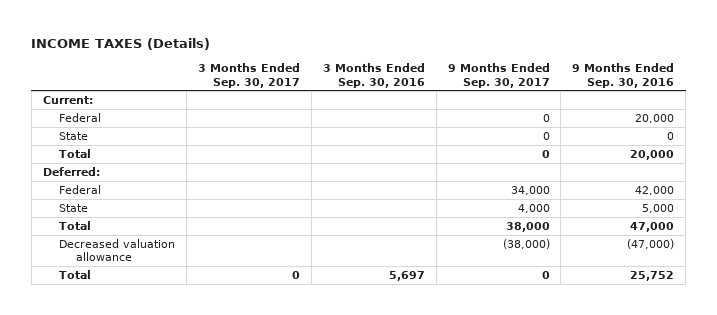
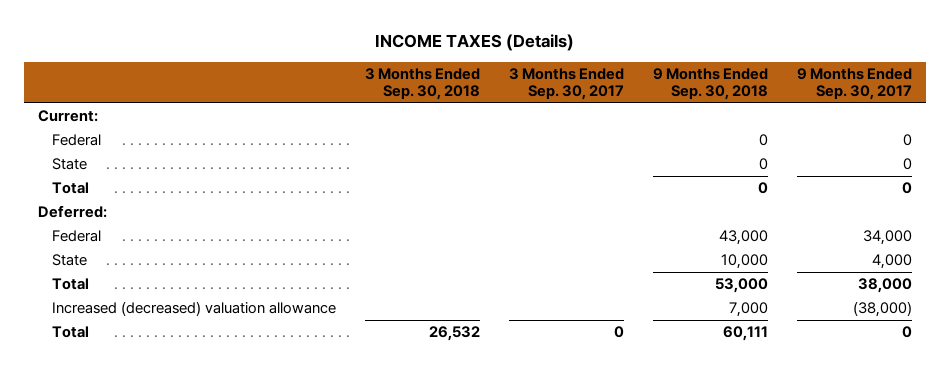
- | 3 Months Ended Sep. 30, 2017 | 3 Months Ended Sep. 30, 2016 | 9 Months Ended Sep. 30, 2017 | 9 Months Ended Sep. 30, 2016
+ | 3 Months Ended Sep. 30, 2018 | 3 Months Ended Sep. 30, 2017 | 9 Months Ended Sep. 30, 2018 | 9 Months Ended Sep. 30, 2017
- Decreased valuation allowance | | | (38,000) | (47,000)
+ Increased (decreased) valuation allowance | | | 7,000 | (38,000)

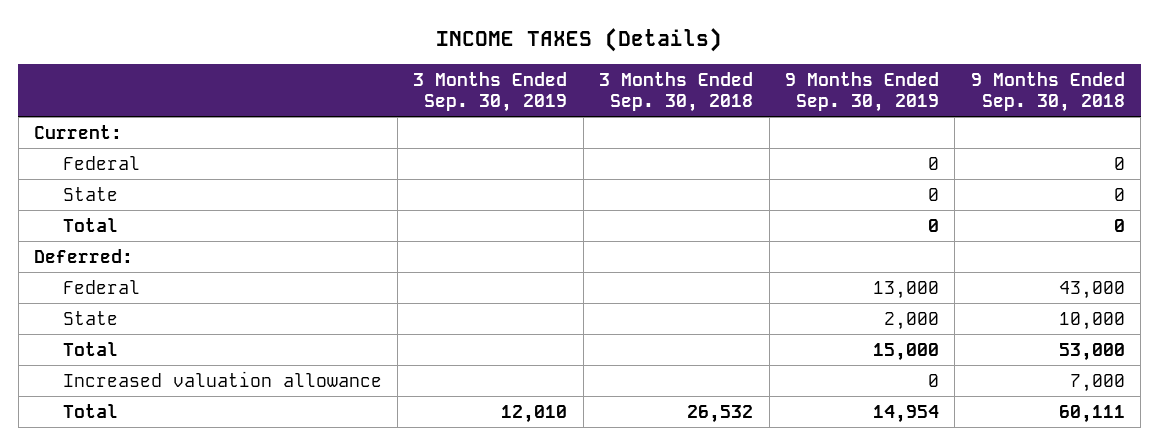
- | 3 Months Ended Sep. 30, 2018 | 3 Months Ended Sep. 30, 2017 | 9 Months Ended Sep. 30, 2018 | 9 Months Ended Sep. 30, 2017
+ | 3 Months Ended Sep. 30, 2019 | 3 Months Ended Sep. 30, 2018 | 9 Months Ended Sep. 30, 2019 | 9 Months Ended Sep. 30, 2018
- Increased (decreased) valuation allowance | | | 7,000 | (38,000)
+ Increased valuation allowance | | | 0 | 7,000

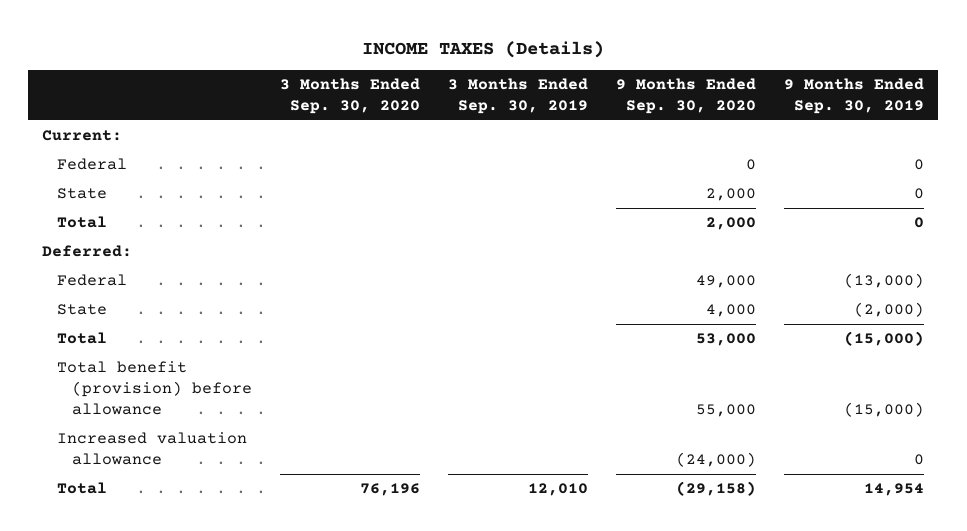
- | 3 Months Ended Sep. 30, 2019 | 3 Months Ended Sep. 30, 2018 | 9 Months Ended Sep. 30, 2019 | 9 Months Ended Sep. 30, 2018
+ | 3 Months Ended Sep. 30, 2020 | 3 Months Ended Sep. 30, 2019 | 9 Months Ended Sep. 30, 2020 | 9 Months Ended Sep. 30, 2019
- Federal | | | 13,000 | 43,000
- State | | | 2,000 | 10,000
- Total | | | 15,000 | 53,000
+ Federal | | | 49,000 | (13,000)
+ State | | | 4,000 | (2,000)
+ Total | | | 53,000 | (15,000)
+ Total benefit (provision) before allowance | | | 55,000 | (15,000)

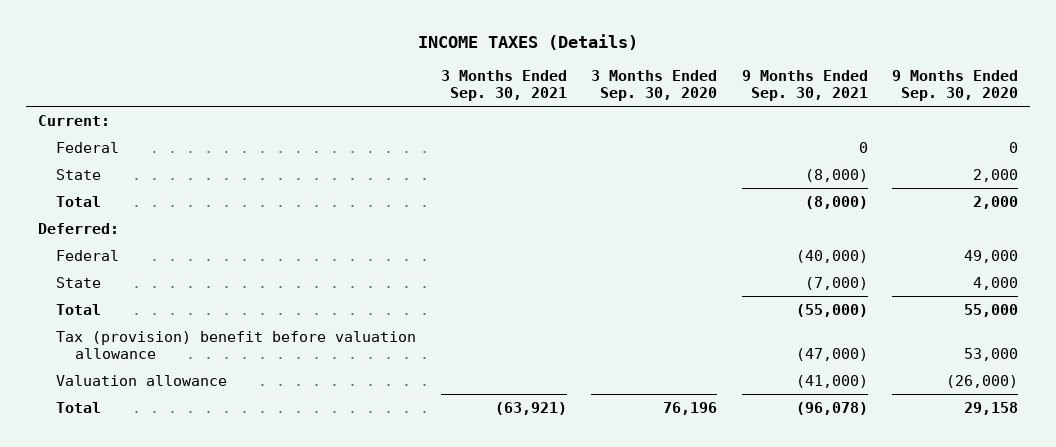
- | 3 Months Ended Sep. 30, 2020 | 3 Months Ended Sep. 30, 2019 | 9 Months Ended Sep. 30, 2020 | 9 Months Ended Sep. 30, 2019
+ | 3 Months Ended Sep. 30, 2021 | 3 Months Ended Sep. 30, 2020 | 9 Months Ended Sep. 30, 2021 | 9 Months Ended Sep. 30, 2020
- Total | | | 53,000 | (15,000)
- Total benefit (provision) before allowance | | | 55,000 | (15,000)
- Increased valuation allowance | | | (24,000) | 0
- Total | 76,196 | 12,010 | (29,158) | 14,954
+ Total | | | (55,000) | 55,000
+ Tax (provision) benefit before valuation allowance | | | (47,000) | 53,000
+ Valuation allowance | | | (41,000) | (26,000)
+ Total | (63,921) | 76,196 | (96,078) | 29,158

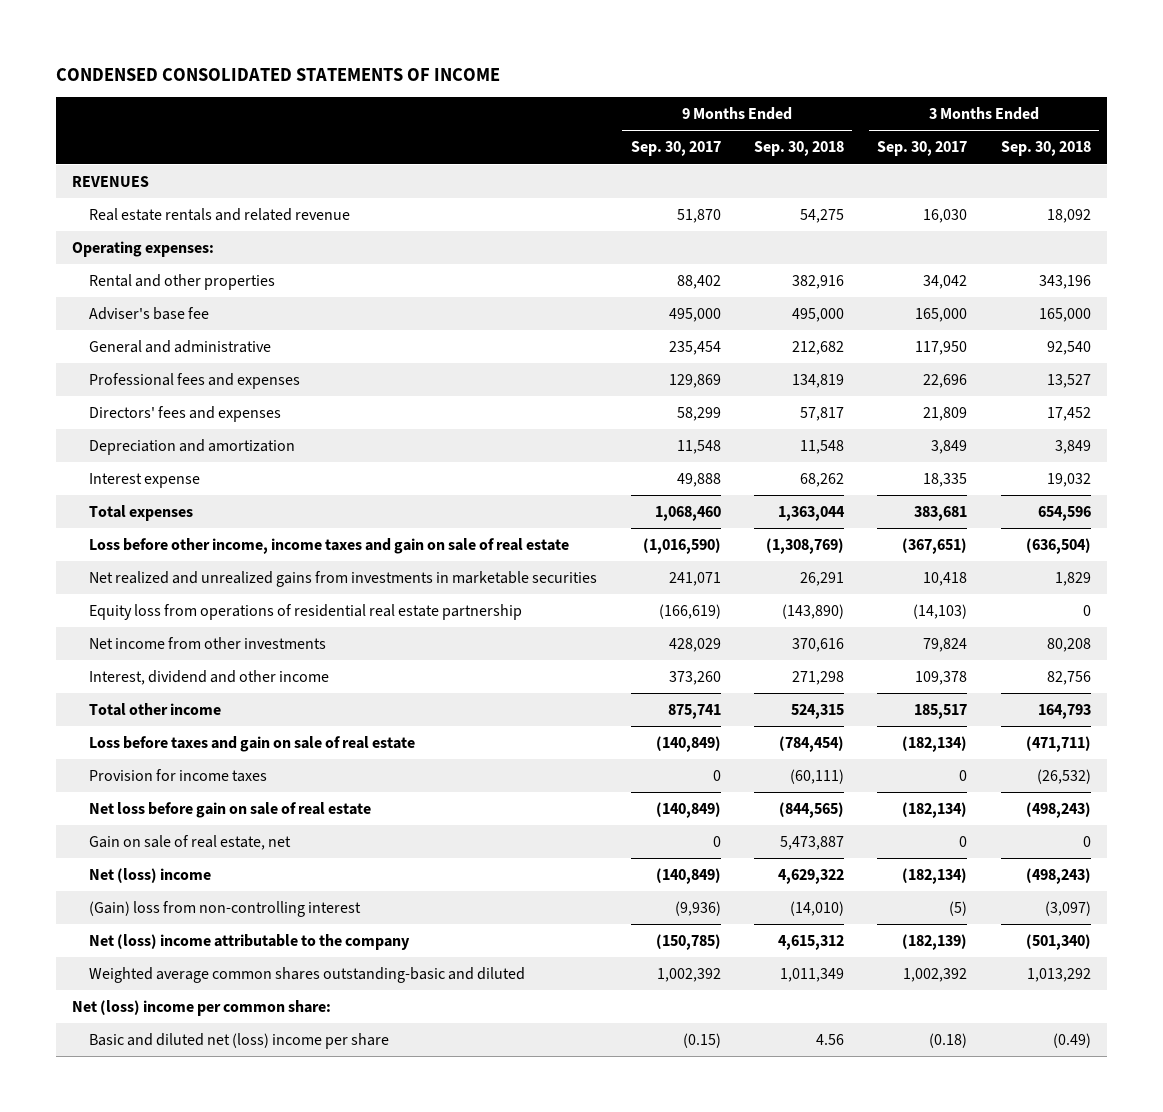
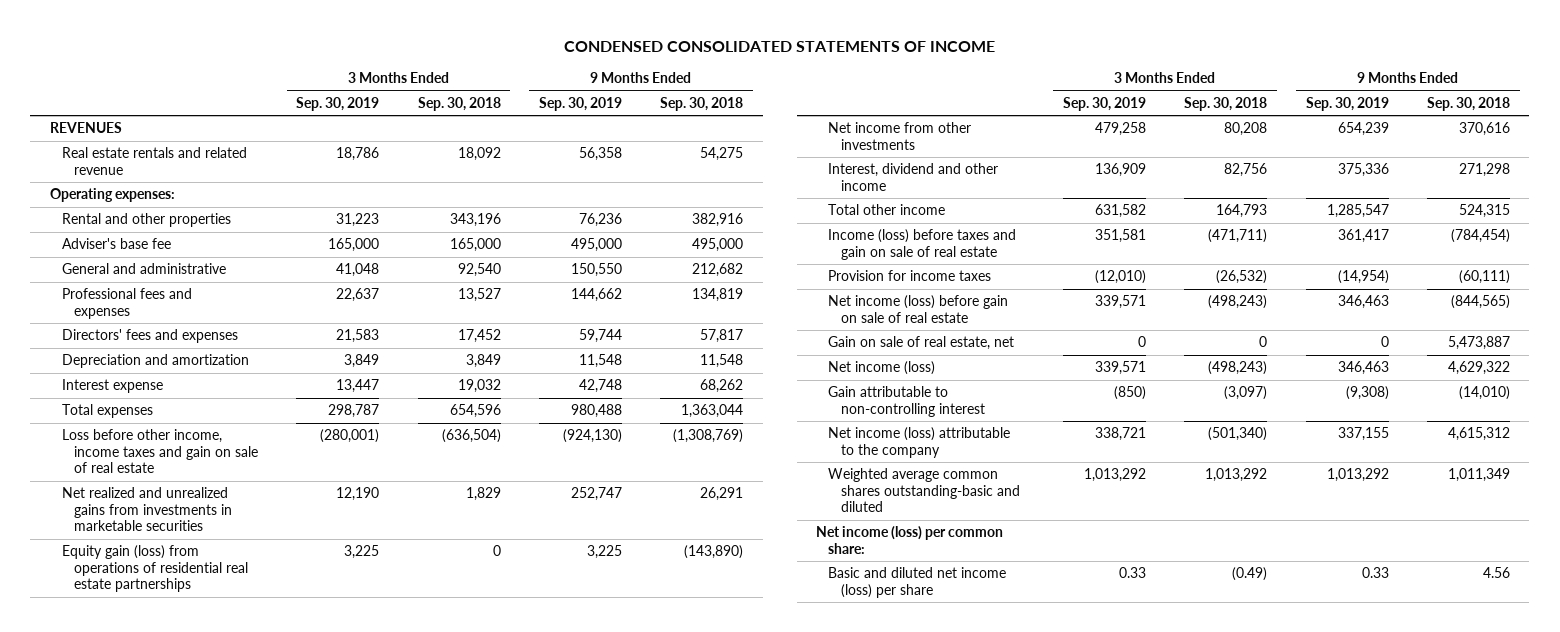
- | 9 Months Ended Sep. 30, 2017 | 9 Months Ended Sep. 30, 2018 | 3 Months Ended Sep. 30, 2017 | 3 Months Ended Sep. 30, 2018
+ | 3 Months Ended Sep. 30, 2019 | 3 Months Ended Sep. 30, 2018 | 9 Months Ended Sep. 30, 2019 | 9 Months Ended Sep. 30, 2018
- Equity loss from operations of residential real estate partnership | (166,619) | (143,890) | (14,103) | 0
+ Equity gain (loss) from operations of residential real estate partnerships | 3,225 | 0 | 3,225 | (143,890)
- Loss before taxes and gain on sale of real estate | (140,849) | (784,454) | (182,134) | (471,711)
+ Income (loss) before taxes and gain on sale of real estate | 351,581 | (471,711) | 361,417 | (784,454)
- Net loss before gain on sale of real estate | (140,849) | (844,565) | (182,134) | (498,243)
+ Net income (loss) before gain on sale of real estate | 339,571 | (498,243) | 346,463 | (844,565)
- Net (loss) income | (140,849) | 4,629,322 | (182,134) | (498,243)
- (Gain) loss from non-controlling interest | (9,936) | (14,010) | (5) | (3,097)
- Net (loss) income attributable to the company | (150,785) | 4,615,312 | (182,139) | (501,340)
+ Net income (loss) | 339,571 | (498,243) | 346,463 | 4,629,322
+ Gain attributable to non-controlling interest | (850) | (3,097) | (9,308) | (14,010)
+ Net income (loss) attributable to the company | 338,721 | (501,340) | 337,155 | 4,615,312
- Net (loss) income per common share:
- Basic and diluted net (loss) income per share | (0.15) | 4.56 | (0.18) | (0.49)
+ Net income (loss) per common share:
+ Basic and diluted net income (loss) per share | 0.33 | (0.49) | 0.33 | 4.56

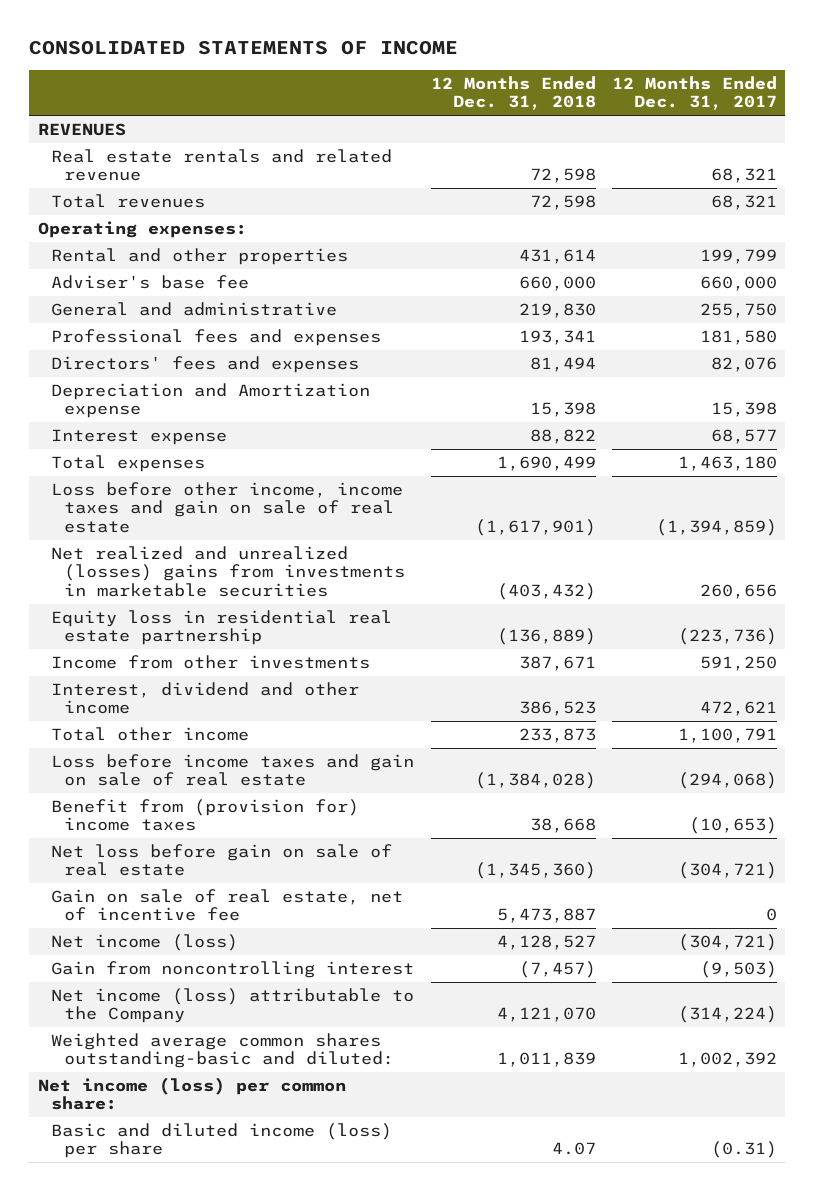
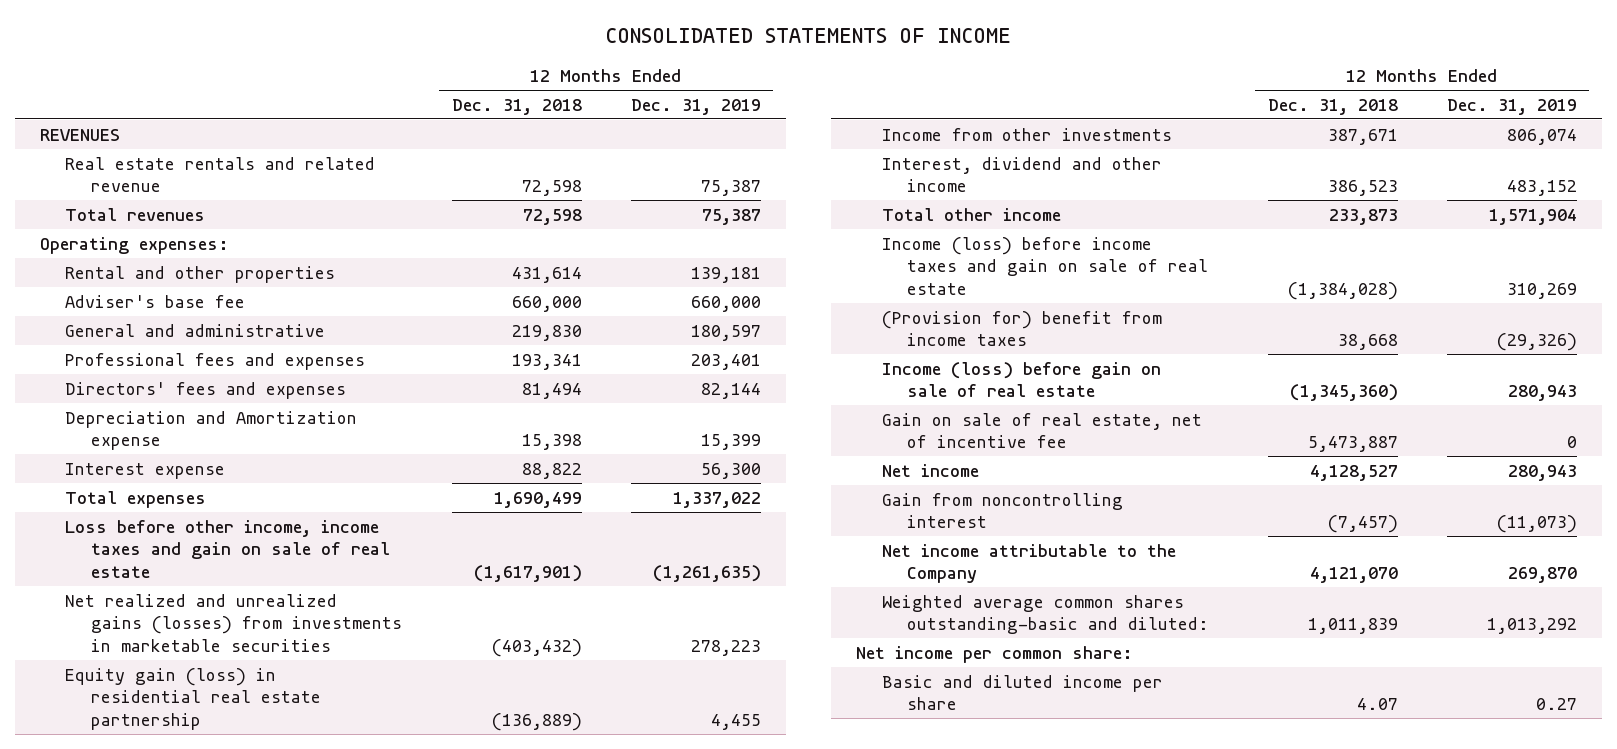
- | 12 Months Ended Dec. 31, 2018 | 12 Months Ended Dec. 31, 2017
+ | 12 Months Ended Dec. 31, 2018 | 12 Months Ended Dec. 31, 2019
- Net realized and unrealized (losses) gains from investments in marketable securities | (403,432) | 260,656
- Equity loss in residential real estate partnership | (136,889) | (223,736)
+ Net realized and unrealized gains (losses) from investments in marketable securities | (403,432) | 278,223
+ Equity gain (loss) in residential real estate partnership | (136,889) | 4,455
- Loss before income taxes and gain on sale of real estate | (1,384,028) | (294,068)
- Benefit from (provision for) income taxes | 38,668 | (10,653)
- Net loss before gain on sale of real estate | (1,345,360) | (304,721)
+ Income (loss) before income taxes and gain on sale of real estate | (1,384,028) | 310,269
+ (Provision for) benefit from income taxes | 38,668 | (29,326)
+ Income (loss) before gain on sale of real estate | (1,345,360) | 280,943
- Net income (loss) | 4,128,527 | (304,721)
+ Net income | 4,128,527 | 280,943
- Net income (loss) attributable to the Company | 4,121,070 | (314,224)
+ Net income attributable to the Company | 4,121,070 | 269,870
- Net income (loss) per common share:
- Basic and diluted income (loss) per share | 4.07 | (0.31)
+ Net income per common share:
+ Basic and diluted income per share | 4.07 | 0.27

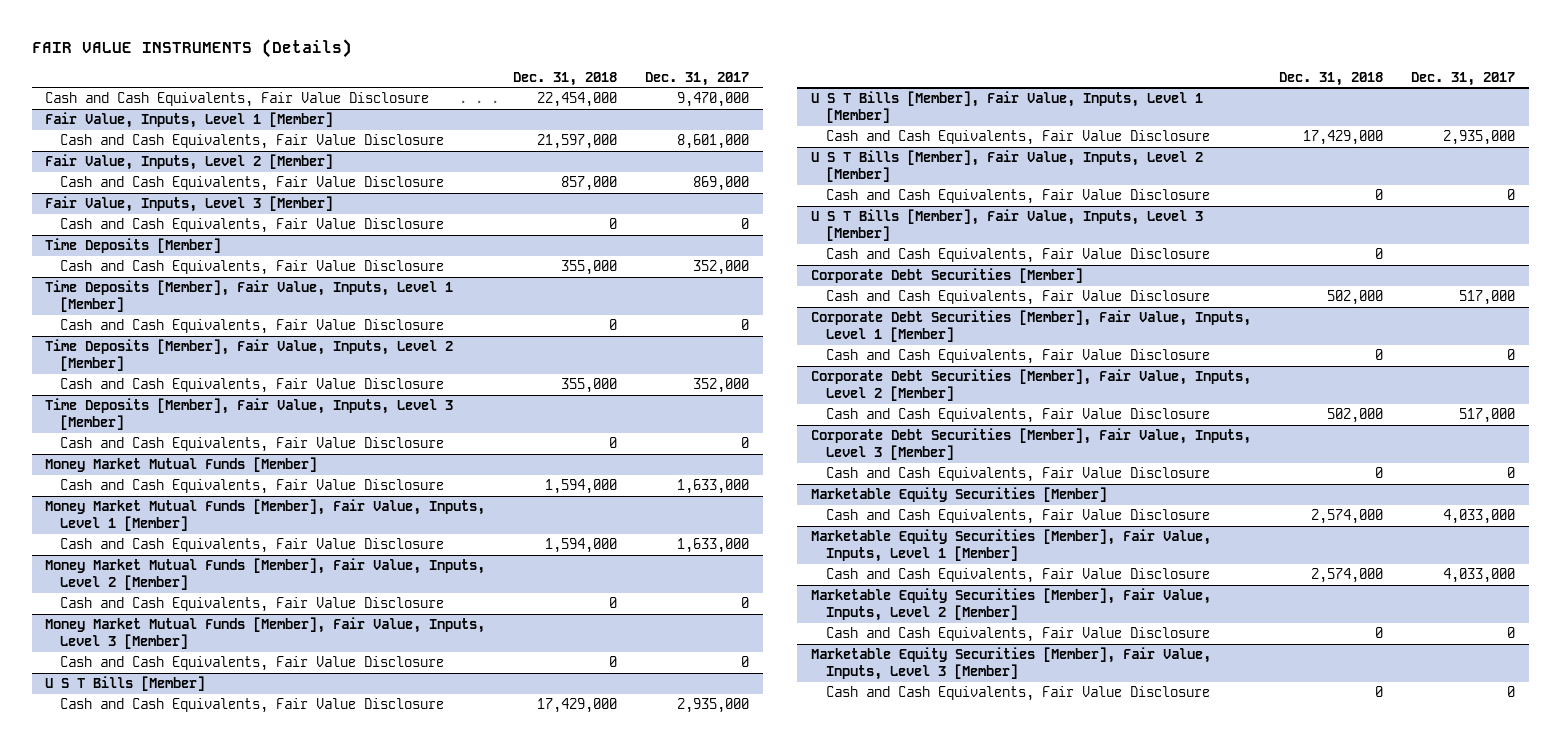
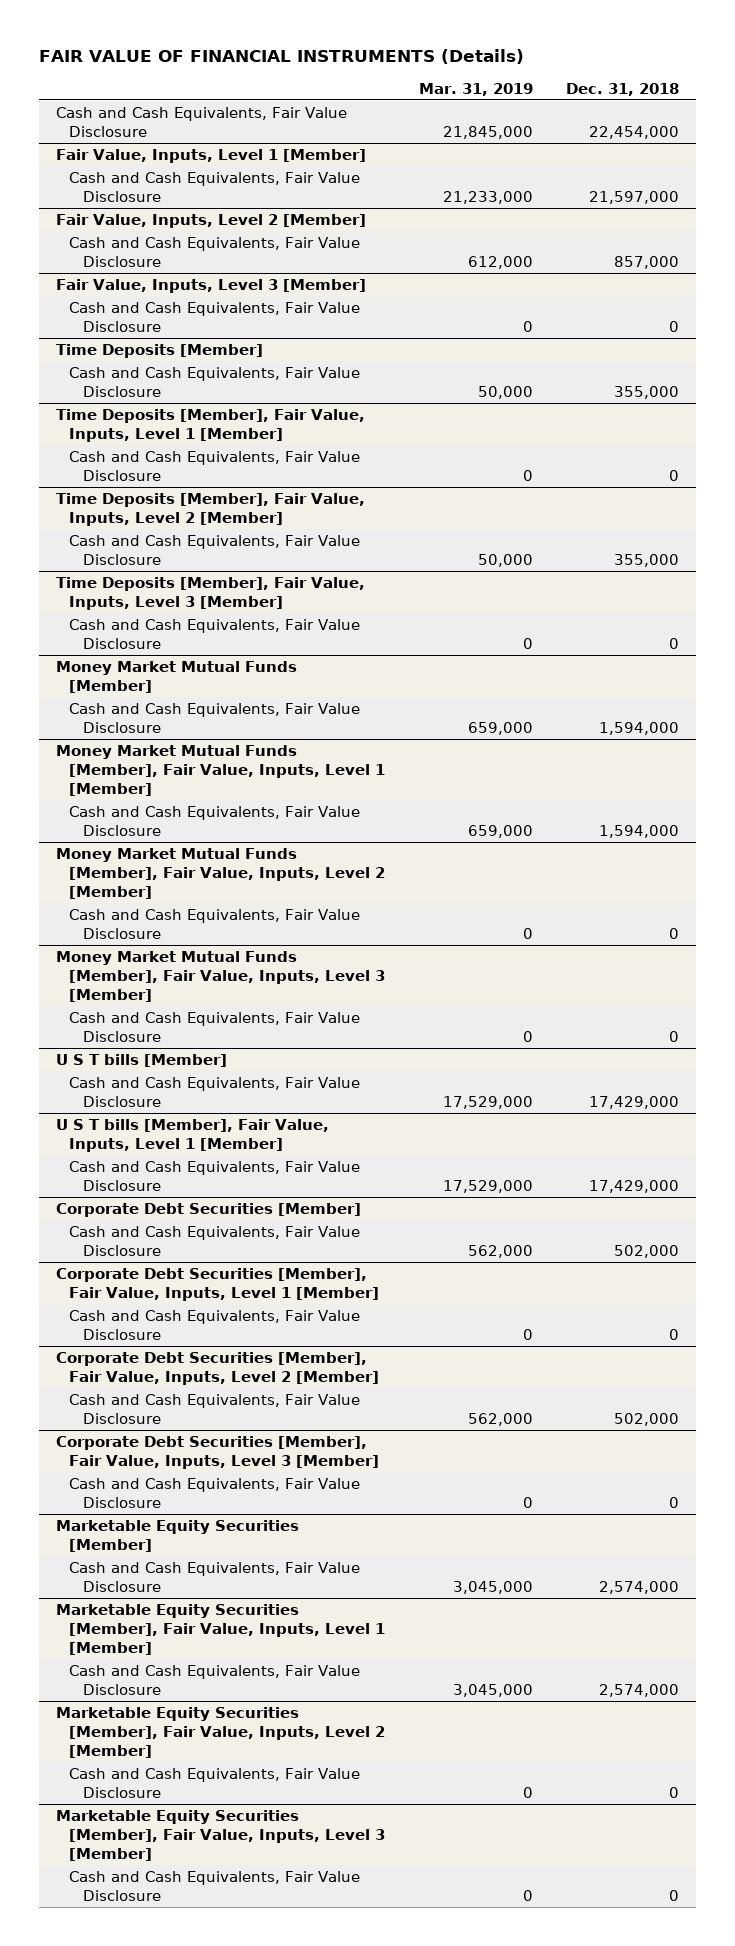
- FAIR VALUE INSTRUMENTS (Details)
+ FAIR VALUE OF FINANCIAL INSTRUMENTS (Details)
- | Dec. 31, 2018 | Dec. 31, 2017
+ | Mar. 31, 2019 | Dec. 31, 2018
- U S T Bills [Member]
+ U S T bills [Member]
- U S T Bills [Member], Fair Value, Inputs, Level 1 [Member]
+ U S T bills [Member], Fair Value, Inputs, Level 1 [Member]
- U S T Bills [Member], Fair Value, Inputs, Level 2 [Member]
- Cash and Cash Equivalents, Fair Value Disclosure | 0 | 0
- U S T Bills [Member], Fair Value, Inputs, Level 3 [Member]
- Cash and Cash Equivalents, Fair Value Disclosure | 0 |

